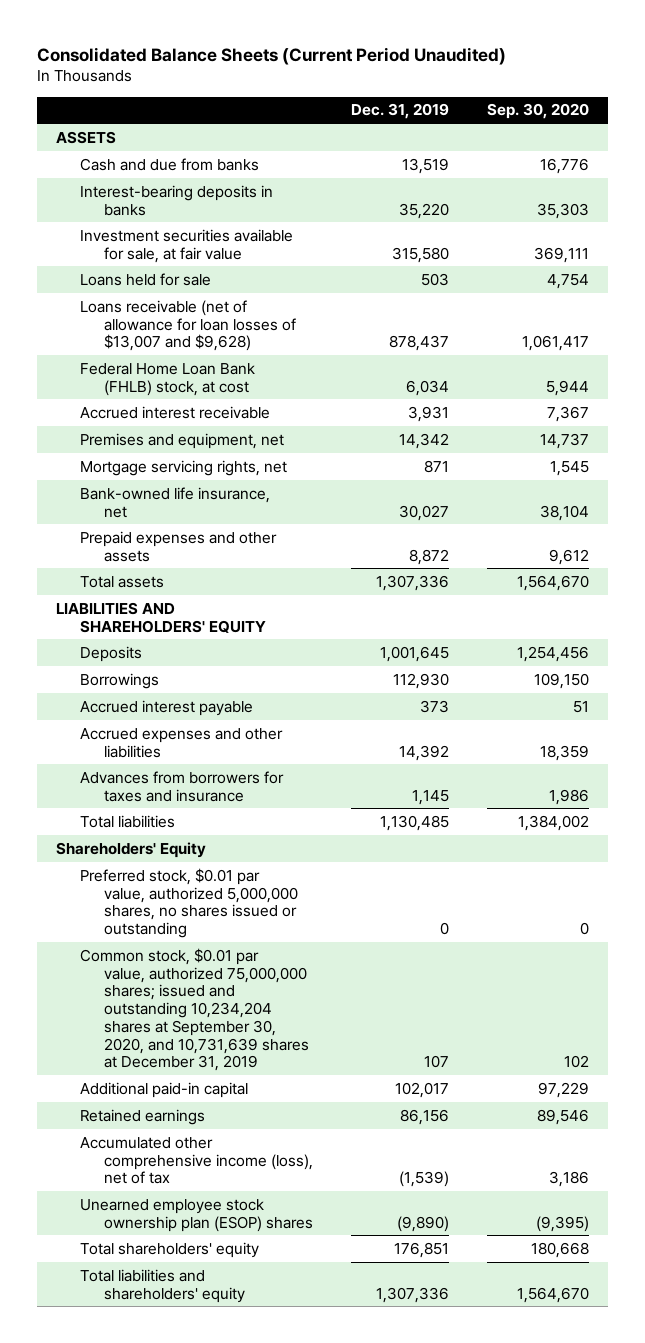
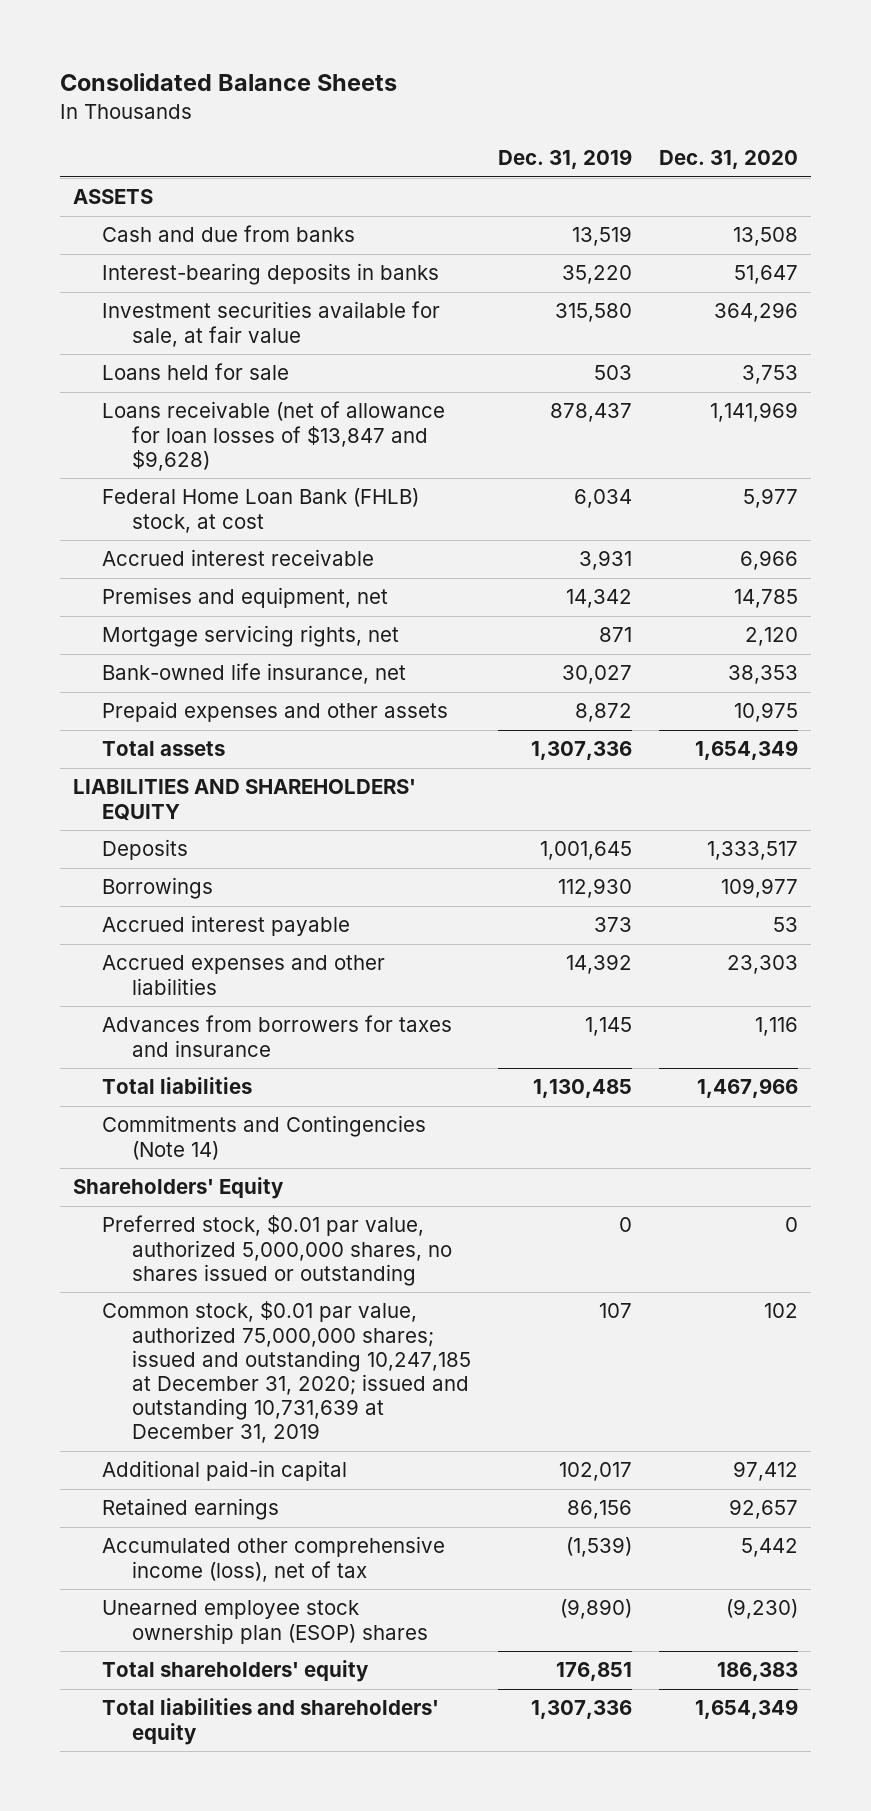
- Consolidated Balance Sheets (Current Period Unaudited)
+ Consolidated Balance Sheets
- | Dec. 31, 2019 | Sep. 30, 2020
+ | Dec. 31, 2019 | Dec. 31, 2020
- Loans receivable (net of allowance for loan losses of $13,007 and $9,628) | 878,437 | 1,061,417
+ Loans receivable (net of allowance for loan losses of $13,847 and $9,628) | 878,437 | 1,141,969
+ Commitments and Contingencies (Note 14)
- Common stock, $0.01 par value, authorized 75,000,000 shares; issued and outstanding 10,234,204 shares at September 30, 2020, and 10,731,639 shares at December 31, 2019 | 107 | 102
+ Common stock, $0.01 par value, authorized 75,000,000 shares; issued and outstanding 10,247,185 at December 31, 2020; issued and outstanding 10,731,639 at December 31, 2019 | 107 | 102

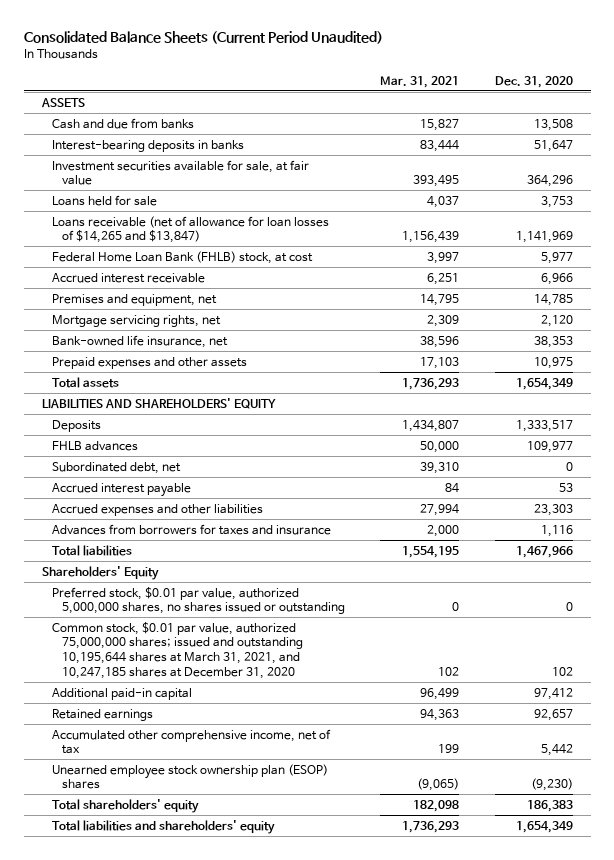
- Consolidated Balance Sheets
+ Consolidated Balance Sheets (Current Period Unaudited)
- | Dec. 31, 2019 | Dec. 31, 2020
+ | Mar. 31, 2021 | Dec. 31, 2020
- Loans receivable (net of allowance for loan losses of $13,847 and $9,628) | 878,437 | 1,141,969
+ Loans receivable (net of allowance for loan losses of $14,265 and $13,847) | 1,156,439 | 1,141,969
- Borrowings | 112,930 | 109,977
+ FHLB advances | 50,000 | 109,977
+ Subordinated debt, net | 39,310 | 0
- Commitments and Contingencies (Note 14)
- Common stock, $0.01 par value, authorized 75,000,000 shares; issued and outstanding 10,247,185 at December 31, 2020; issued and outstanding 10,731,639 at December 31, 2019 | 107 | 102
+ Common stock, $0.01 par value, authorized 75,000,000 shares; issued and outstanding 10,195,644 shares at March 31, 2021, and 10,247,185 shares at December 31, 2020 | 102 | 102
- Accumulated other comprehensive income (loss), net of tax | (1,539) | 5,442
+ Accumulated other comprehensive income, net of tax | 199 | 5,442

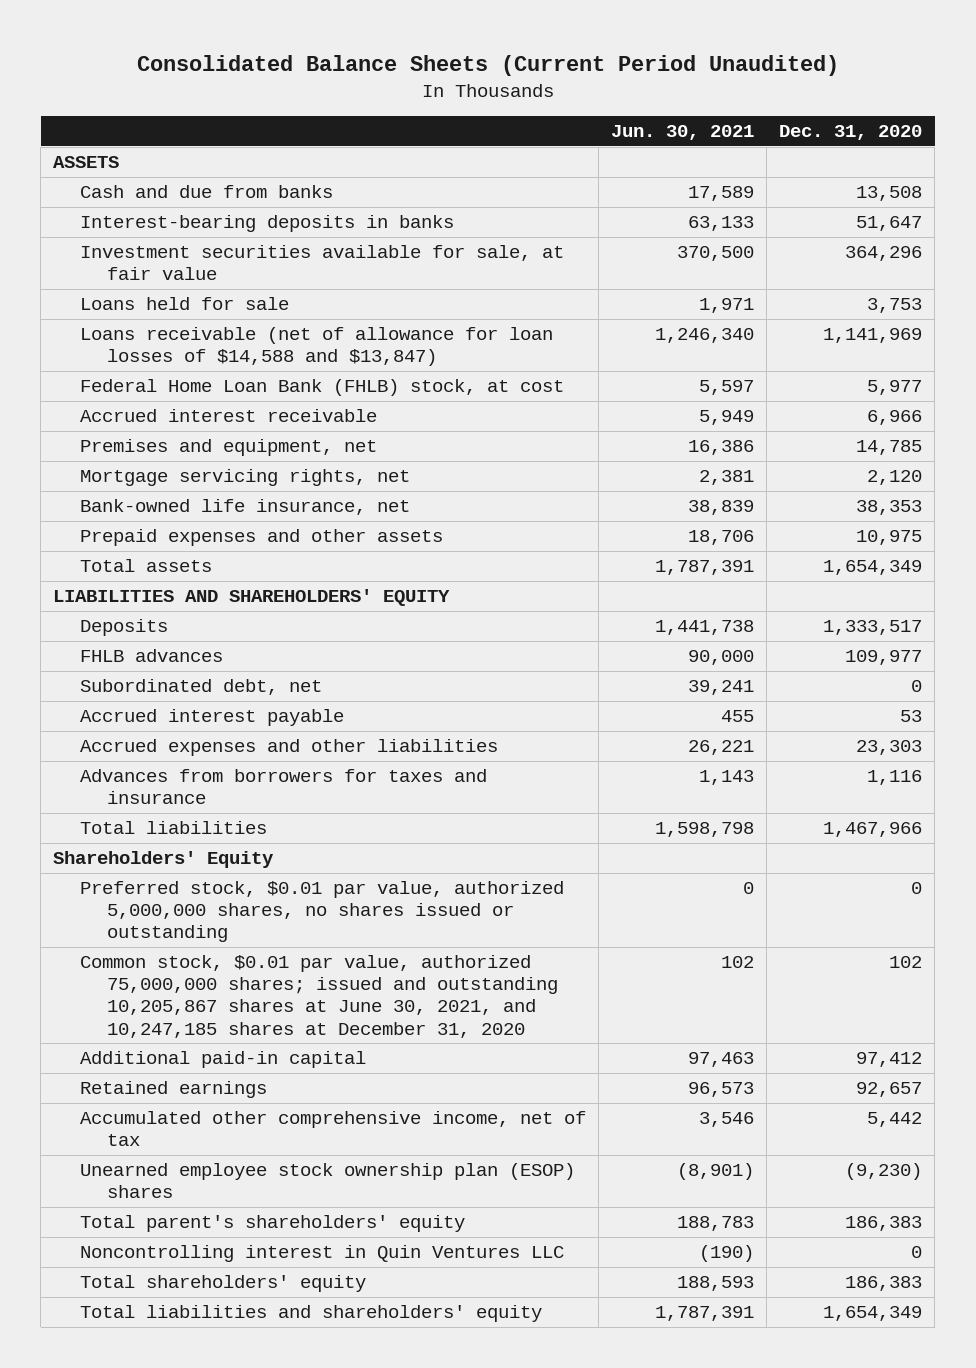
- | Mar. 31, 2021 | Dec. 31, 2020
+ | Jun. 30, 2021 | Dec. 31, 2020
- Loans receivable (net of allowance for loan losses of $14,265 and $13,847) | 1,156,439 | 1,141,969
+ Loans receivable (net of allowance for loan losses of $14,588 and $13,847) | 1,246,340 | 1,141,969
- Common stock, $0.01 par value, authorized 75,000,000 shares; issued and outstanding 10,195,644 shares at March 31, 2021, and 10,247,185 shares at December 31, 2020 | 102 | 102
+ Common stock, $0.01 par value, authorized 75,000,000 shares; issued and outstanding 10,205,867 shares at June 30, 2021, and 10,247,185 shares at December 31, 2020 | 102 | 102
+ Total parent's shareholders' equity | 188,783 | 186,383
+ Noncontrolling interest in Quin Ventures LLC | (190) | 0

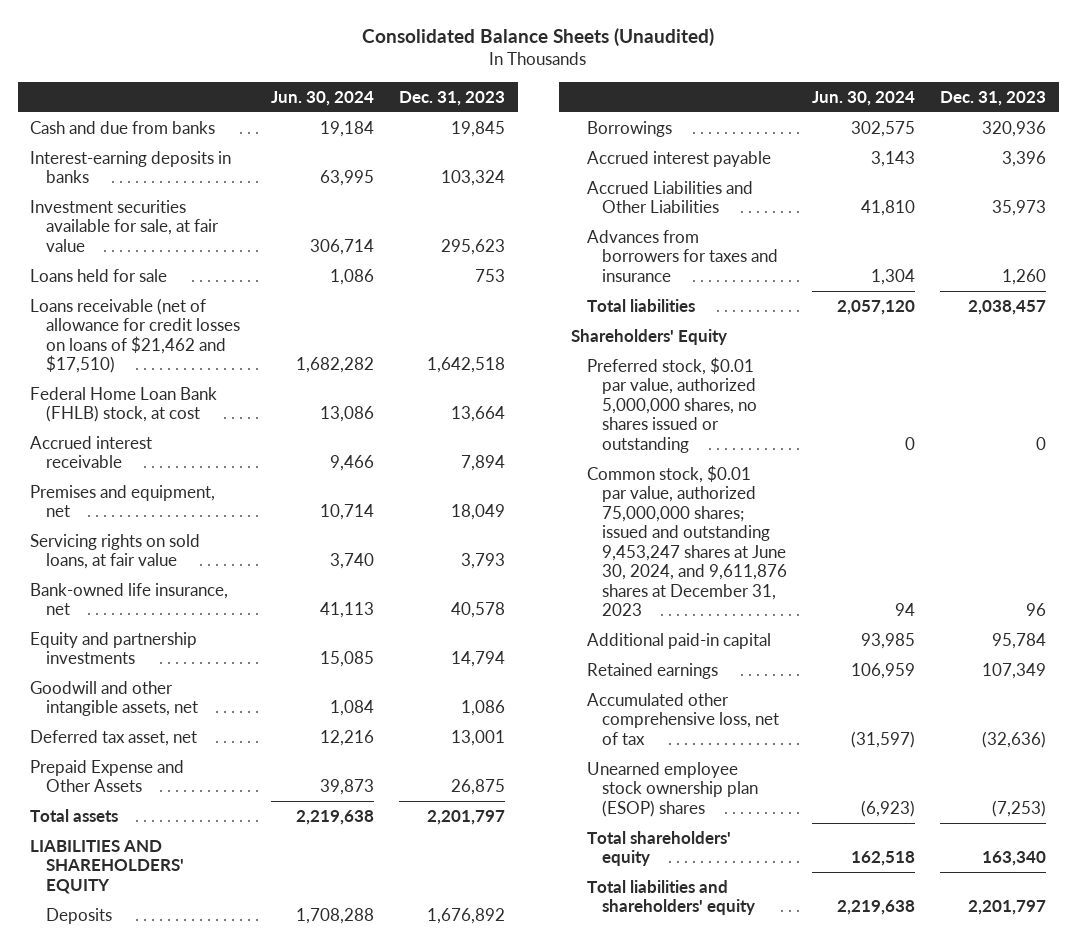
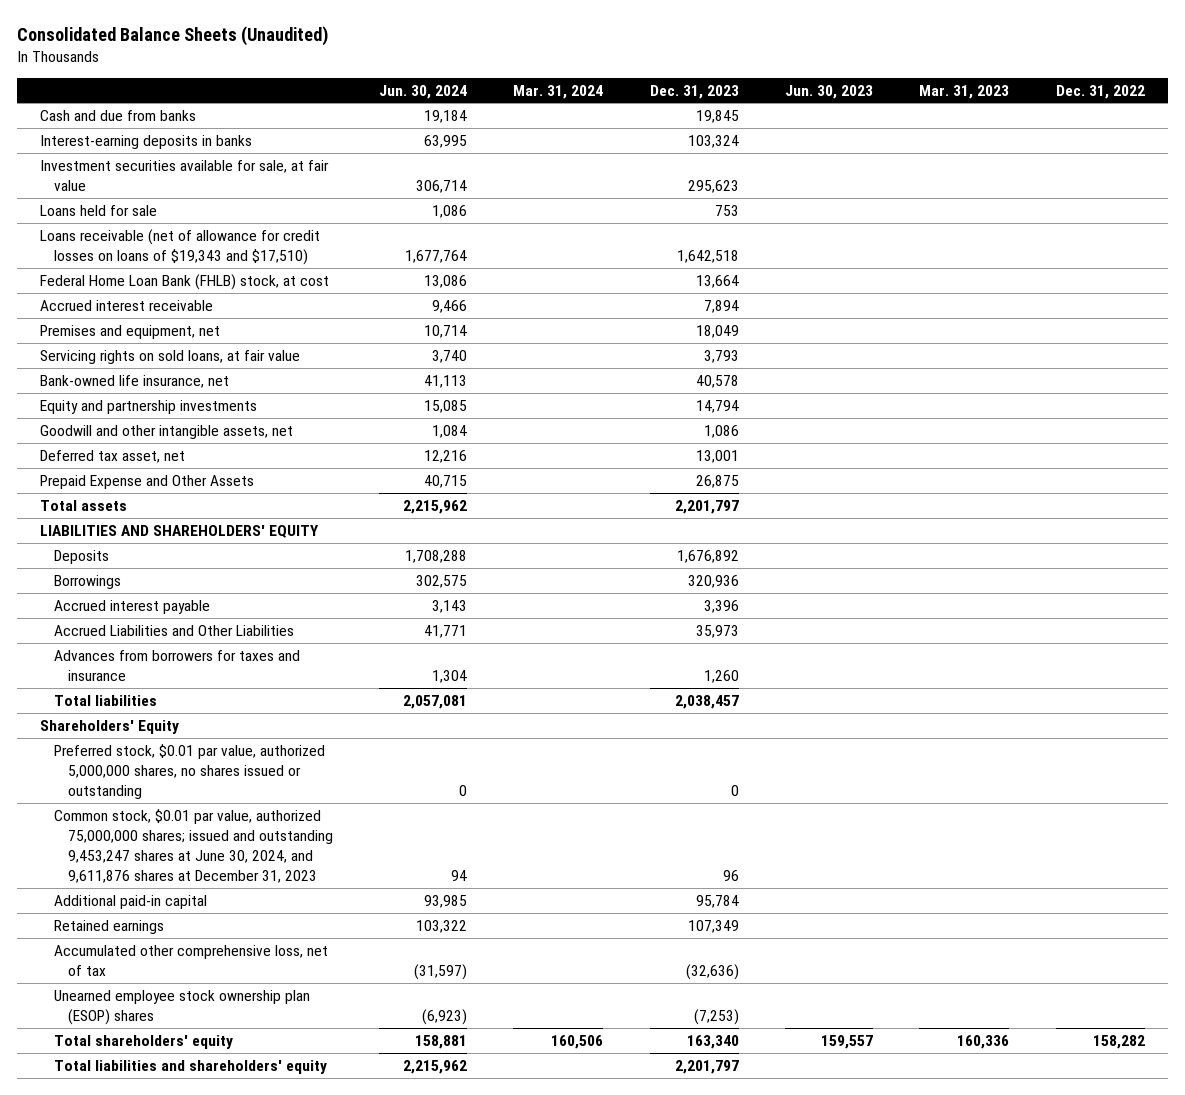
- | Jun. 30, 2024 | Dec. 31, 2023
+ | Jun. 30, 2024 | Mar. 31, 2024 | Dec. 31, 2023 | Jun. 30, 2023 | Mar. 31, 2023 | Dec. 31, 2022
- Loans receivable (net of allowance for credit losses on loans of $21,462 and $17,510) | 1,682,282 | 1,642,518
+ Loans receivable (net of allowance for credit losses on loans of $19,343 and $17,510) | 1,677,764 | | 1,642,518 | | |
- Prepaid Expense and Other Assets | 39,873 | 26,875
- Total assets | 2,219,638 | 2,201,797
+ Prepaid Expense and Other Assets | 40,715 | | 26,875 | | |
+ Total assets | 2,215,962 | | 2,201,797 | | |
- Accrued Liabilities and Other Liabilities | 41,810 | 35,973
+ Accrued Liabilities and Other Liabilities | 41,771 | | 35,973 | | |
- Total liabilities | 2,057,120 | 2,038,457
+ Total liabilities | 2,057,081 | | 2,038,457 | | |
- Retained earnings | 106,959 | 107,349
+ Retained earnings | 103,322 | | 107,349 | | |
- Total shareholders' equity | 162,518 | 163,340
- Total liabilities and shareholders' equity | 2,219,638 | 2,201,797
+ Total shareholders' equity | 158,881 | 160,506 | 163,340 | 159,557 | 160,336 | 158,282
+ Total liabilities and shareholders' equity | 2,215,962 | | 2,201,797 | | |

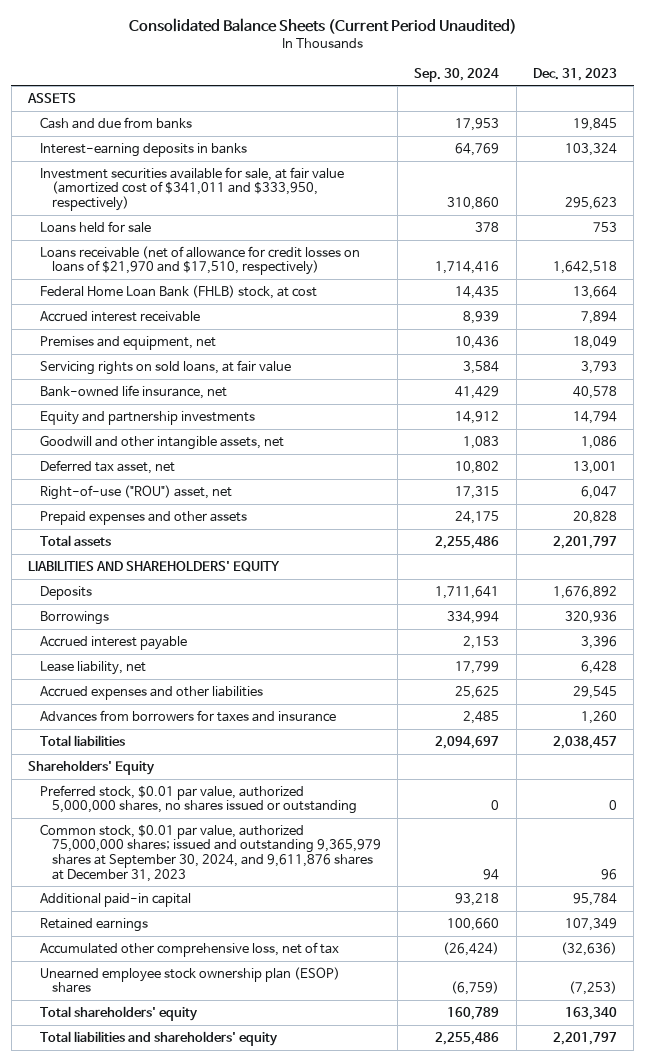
- Consolidated Balance Sheets (Unaudited)
+ Consolidated Balance Sheets (Current Period Unaudited)
- | Jun. 30, 2024 | Mar. 31, 2024 | Dec. 31, 2023 | Jun. 30, 2023 | Mar. 31, 2023 | Dec. 31, 2022
+ | Sep. 30, 2024 | Dec. 31, 2023
+ ASSETS
- Investment securities available for sale, at fair value | 306,714 | | 295,623 | | |
+ Investment securities available for sale, at fair value (amortized cost of $341,011 and $333,950, respectively) | 310,860 | 295,623
- Loans receivable (net of allowance for credit losses on loans of $19,343 and $17,510) | 1,677,764 | | 1,642,518 | | |
+ Loans receivable (net of allowance for credit losses on loans of $21,970 and $17,510, respectively) | 1,714,416 | 1,642,518
- Prepaid Expense and Other Assets | 40,715 | | 26,875 | | |
+ Right-of-use ("ROU") asset, net | 17,315 | 6,047
+ Prepaid expenses and other assets | 24,175 | 20,828
- Accrued Liabilities and Other Liabilities | 41,771 | | 35,973 | | |
+ Lease liability, net | 17,799 | 6,428
+ Accrued expenses and other liabilities | 25,625 | 29,545
- Common stock, $0.01 par value, authorized 75,000,000 shares; issued and outstanding 9,453,247 shares at June 30, 2024, and 9,611,876 shares at December 31, 2023 | 94 | | 96 | | |
+ Common stock, $0.01 par value, authorized 75,000,000 shares; issued and outstanding 9,365,979 shares at September 30, 2024, and 9,611,876 shares at December 31, 2023 | 94 | 96

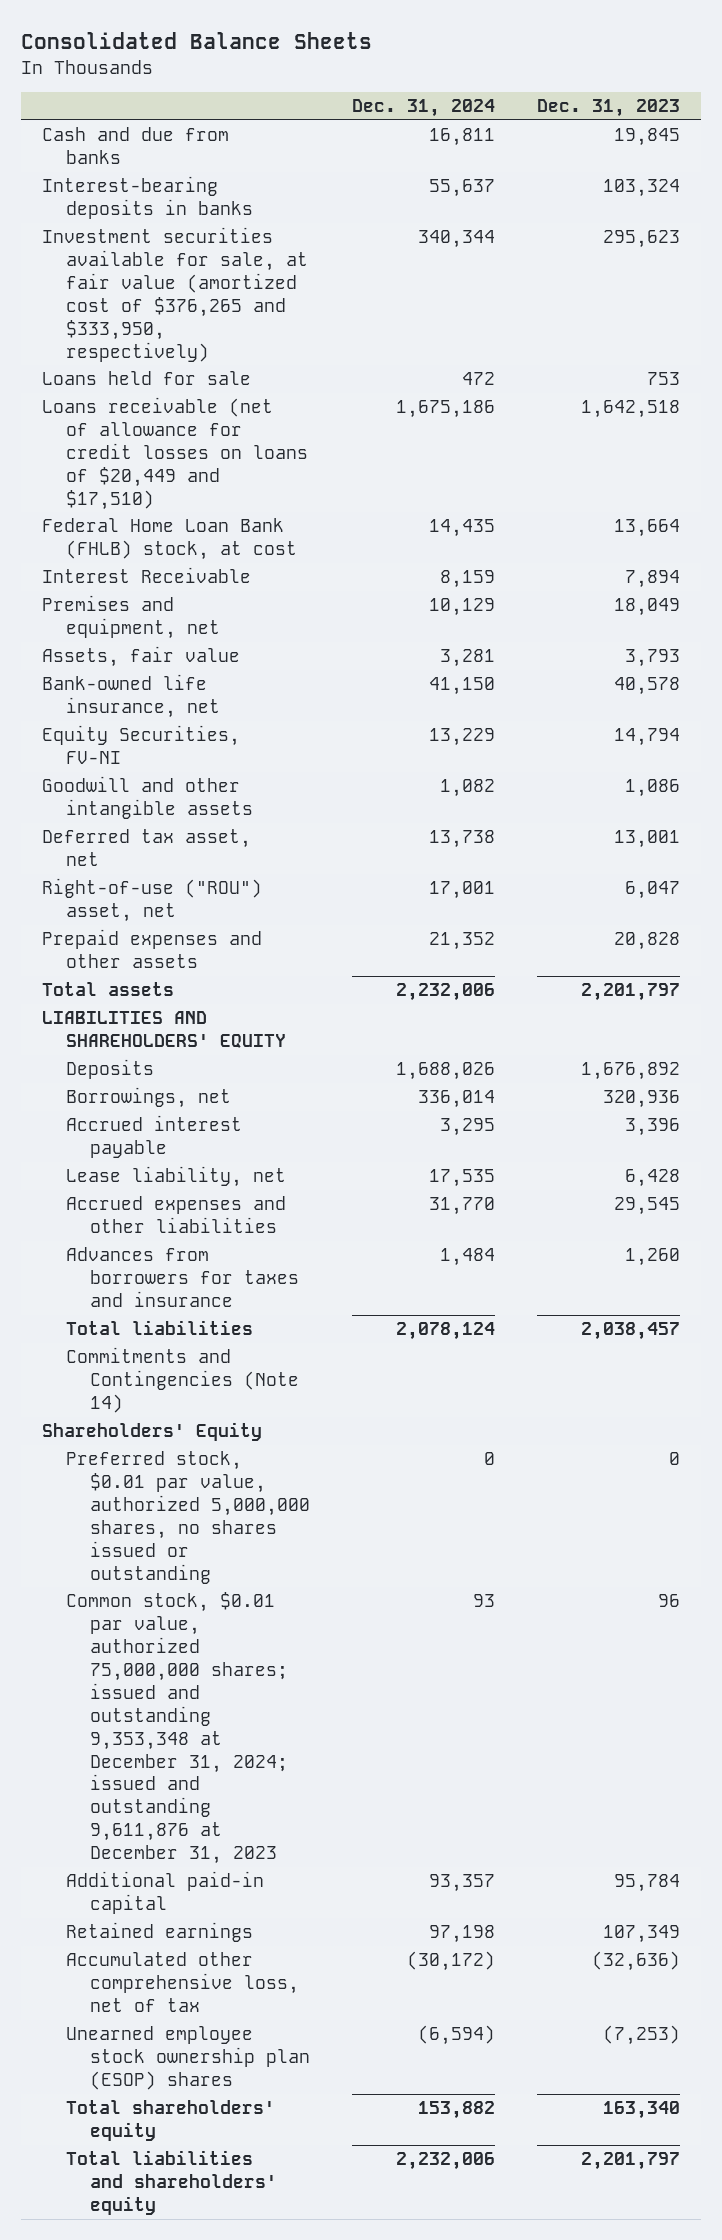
- Consolidated Balance Sheets (Current Period Unaudited)
+ Consolidated Balance Sheets
- | Sep. 30, 2024 | Dec. 31, 2023
+ | Dec. 31, 2024 | Dec. 31, 2023
- ASSETS
- Interest-earning deposits in banks | 64,769 | 103,324
- Investment securities available for sale, at fair value (amortized cost of $341,011 and $333,950, respectively) | 310,860 | 295,623
+ Interest-bearing deposits in banks | 55,637 | 103,324
+ Investment securities available for sale, at fair value (amortized cost of $376,265 and $333,950, respectively) | 340,344 | 295,623
- Loans receivable (net of allowance for credit losses on loans of $21,970 and $17,510, respectively) | 1,714,416 | 1,642,518
+ Loans receivable (net of allowance for credit losses on loans of $20,449 and $17,510) | 1,675,186 | 1,642,518
- Accrued interest receivable | 8,939 | 7,894
+ Interest Receivable | 8,159 | 7,894
- Servicing rights on sold loans, at fair value | 3,584 | 3,793
+ Assets, fair value | 3,281 | 3,793
- Equity and partnership investments | 14,912 | 14,794
- Goodwill and other intangible assets, net | 1,083 | 1,086
+ Equity Securities, FV-NI | 13,229 | 14,794
+ Goodwill and other intangible assets | 1,082 | 1,086
- Borrowings | 334,994 | 320,936
+ Borrowings, net | 336,014 | 320,936
+ Commitments and Contingencies (Note 14)
- Common stock, $0.01 par value, authorized 75,000,000 shares; issued and outstanding 9,365,979 shares at September 30, 2024, and 9,611,876 shares at December 31, 2023 | 94 | 96
+ Common stock, $0.01 par value, authorized 75,000,000 shares; issued and outstanding 9,353,348 at December 31, 2024; issued and outstanding 9,611,876 at December 31, 2023 | 93 | 96

